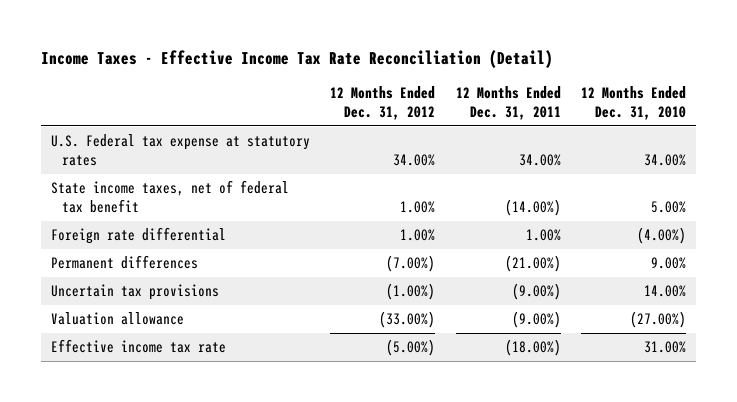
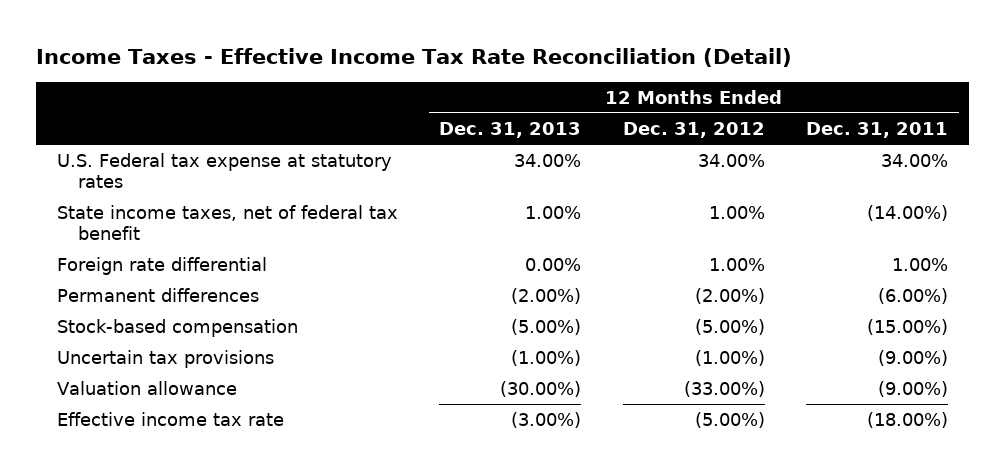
- | 12 Months Ended Dec. 31, 2012 | 12 Months Ended Dec. 31, 2011 | 12 Months Ended Dec. 31, 2010
+ | 12 Months Ended Dec. 31, 2013 | 12 Months Ended Dec. 31, 2012 | 12 Months Ended Dec. 31, 2011
- Permanent differences | (7.00%) | (21.00%) | 9.00%
+ Permanent differences | (2.00%) | (2.00%) | (6.00%)
+ Stock-based compensation | (5.00%) | (5.00%) | (15.00%)

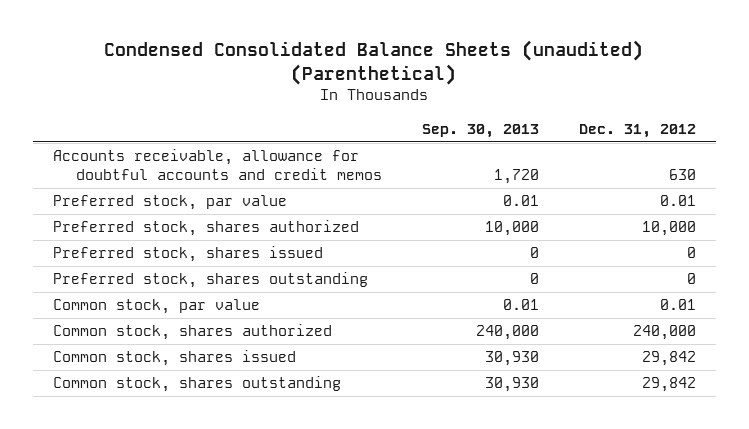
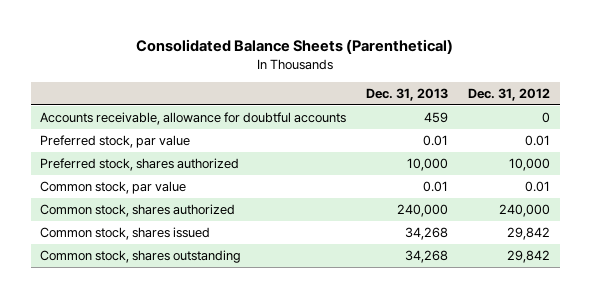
- Condensed Consolidated Balance Sheets (unaudited) (Parenthetical)
+ Consolidated Balance Sheets (Parenthetical)
- | Sep. 30, 2013 | Dec. 31, 2012
+ | Dec. 31, 2013 | Dec. 31, 2012
- Accounts receivable, allowance for doubtful accounts and credit memos | 1,720 | 630
+ Accounts receivable, allowance for doubtful accounts | 459 | 0
- Preferred stock, shares issued | 0 | 0
- Preferred stock, shares outstanding | 0 | 0

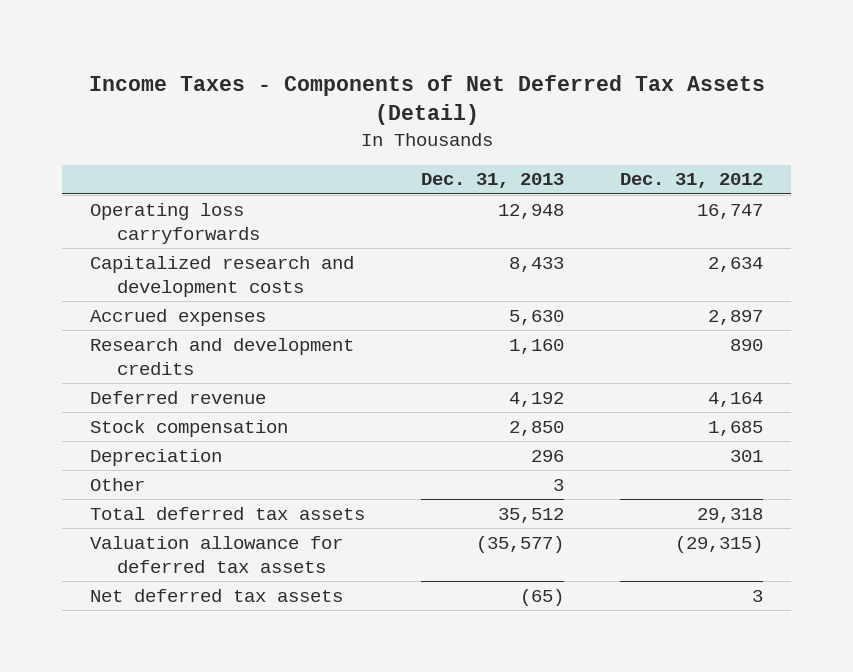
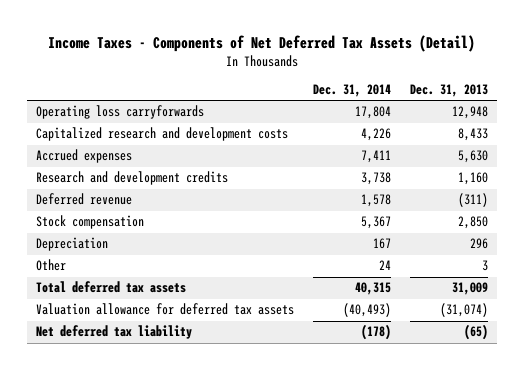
- | Dec. 31, 2013 | Dec. 31, 2012
+ | Dec. 31, 2014 | Dec. 31, 2013
- Deferred revenue | 4,192 | 4,164
+ Deferred revenue | 1,578 | (311)
- Total deferred tax assets | 35,512 | 29,318
- Valuation allowance for deferred tax assets | (35,577) | (29,315)
- Net deferred tax assets | (65) | 3
+ Total deferred tax assets | 40,315 | 31,009
+ Valuation allowance for deferred tax assets | (40,493) | (31,074)
+ Net deferred tax liability | (178) | (65)

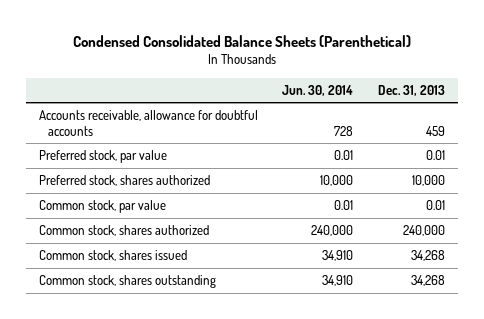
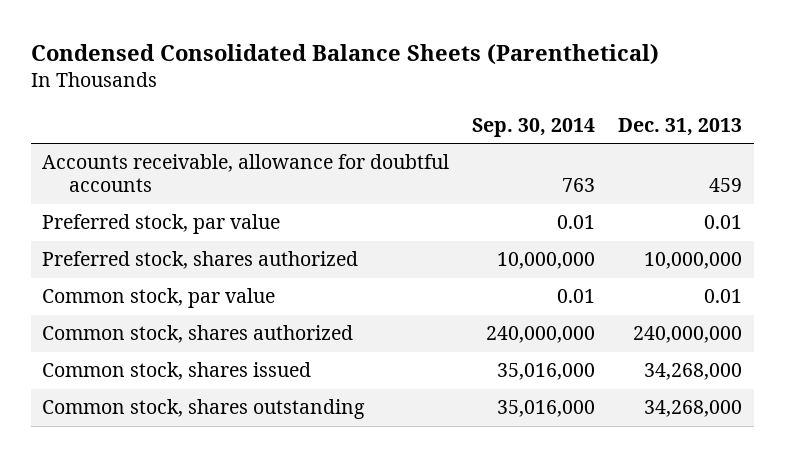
- | Jun. 30, 2014 | Dec. 31, 2013
+ | Sep. 30, 2014 | Dec. 31, 2013
- Preferred stock, shares authorized | 10,000 | 10,000
+ Preferred stock, shares authorized | 10,000,000 | 10,000,000
- Common stock, shares authorized | 240,000 | 240,000
- Common stock, shares issued | 34,910 | 34,268
- Common stock, shares outstanding | 34,910 | 34,268
+ Common stock, shares authorized | 240,000,000 | 240,000,000
+ Common stock, shares issued | 35,016,000 | 34,268,000
+ Common stock, shares outstanding | 35,016,000 | 34,268,000

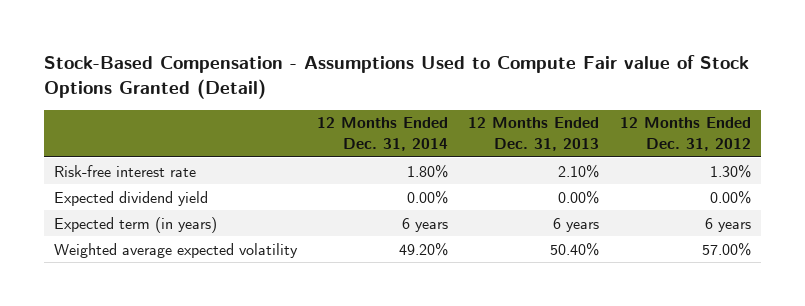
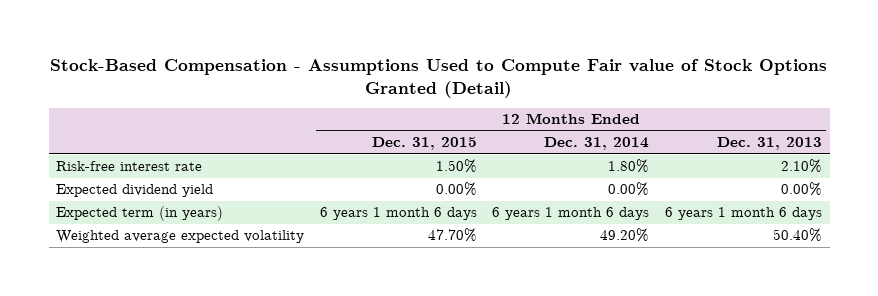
- | 12 Months Ended Dec. 31, 2014 | 12 Months Ended Dec. 31, 2013 | 12 Months Ended Dec. 31, 2012
+ | 12 Months Ended Dec. 31, 2015 | 12 Months Ended Dec. 31, 2014 | 12 Months Ended Dec. 31, 2013
- Expected term (in years) | 6 years | 6 years | 6 years
+ Expected term (in years) | 6 years 1 month 6 days | 6 years 1 month 6 days | 6 years 1 month 6 days

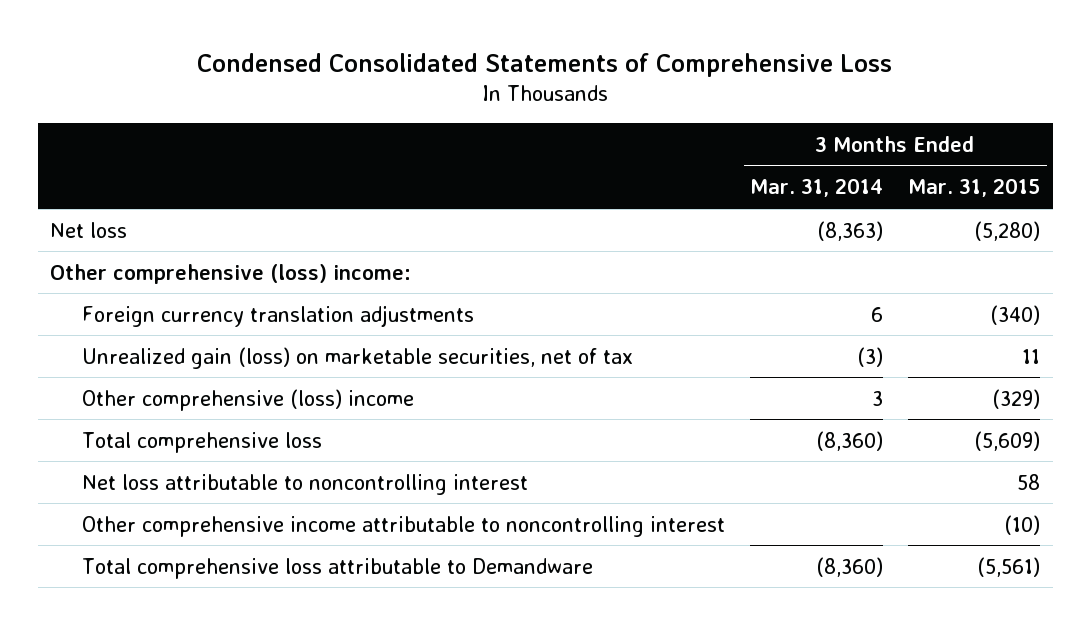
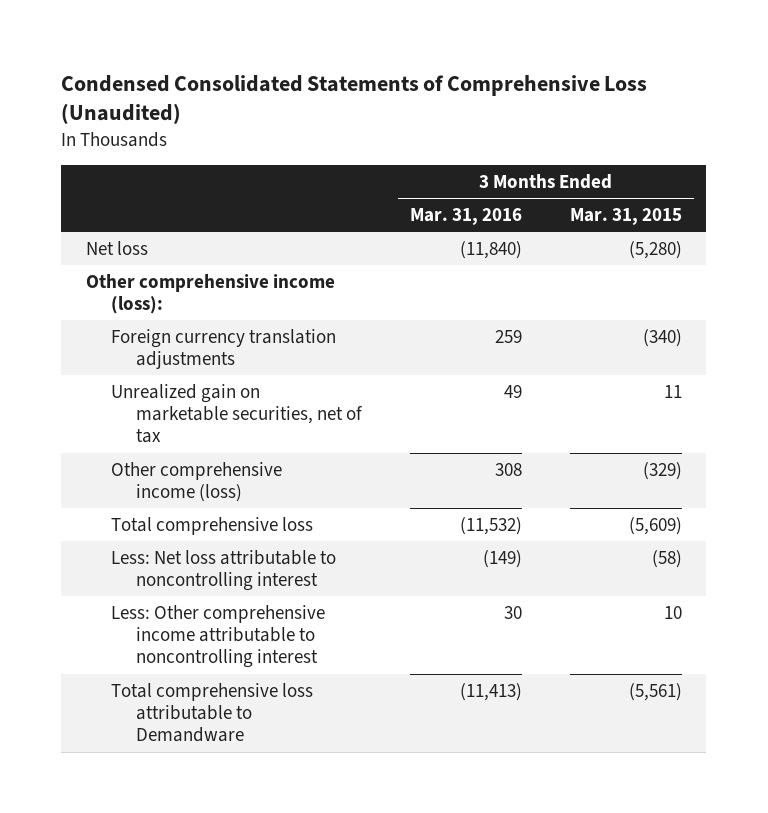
- Condensed Consolidated Statements of Comprehensive Loss
+ Condensed Consolidated Statements of Comprehensive Loss (Unaudited)
- | 3 Months Ended Mar. 31, 2014 | 3 Months Ended Mar. 31, 2015
+ | 3 Months Ended Mar. 31, 2016 | 3 Months Ended Mar. 31, 2015
- Other comprehensive (loss) income:
+ Other comprehensive income (loss):
- Unrealized gain (loss) on marketable securities, net of tax | (3) | 11
- Other comprehensive (loss) income | 3 | (329)
+ Unrealized gain on marketable securities, net of tax | 49 | 11
+ Other comprehensive income (loss) | 308 | (329)
- Net loss attributable to noncontrolling interest | | 58
- Other comprehensive income attributable to noncontrolling interest | | (10)
+ Less: Net loss attributable to noncontrolling interest | (149) | (58)
+ Less: Other comprehensive income attributable to noncontrolling interest | 30 | 10

